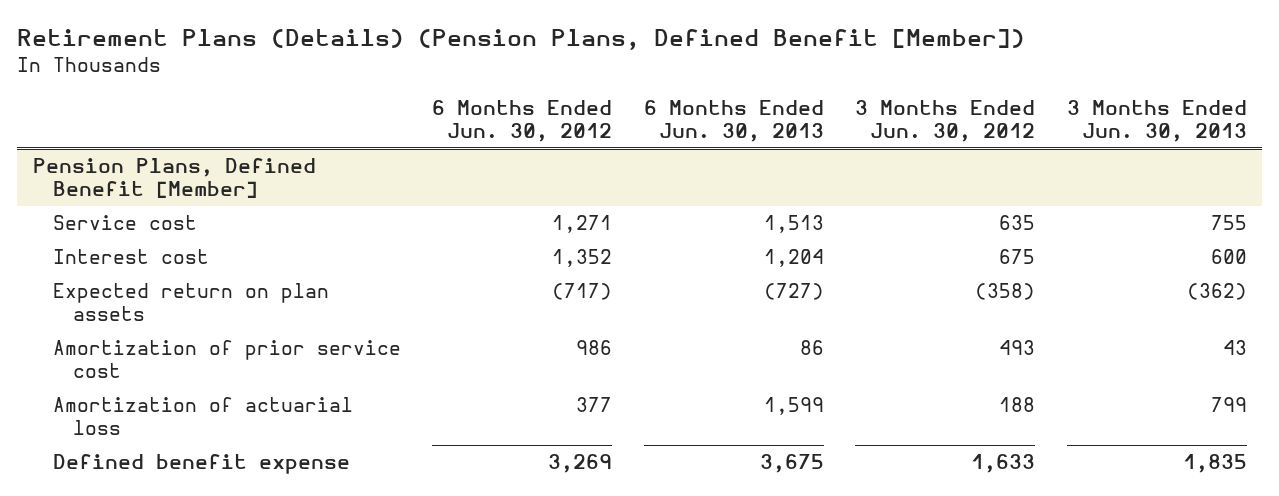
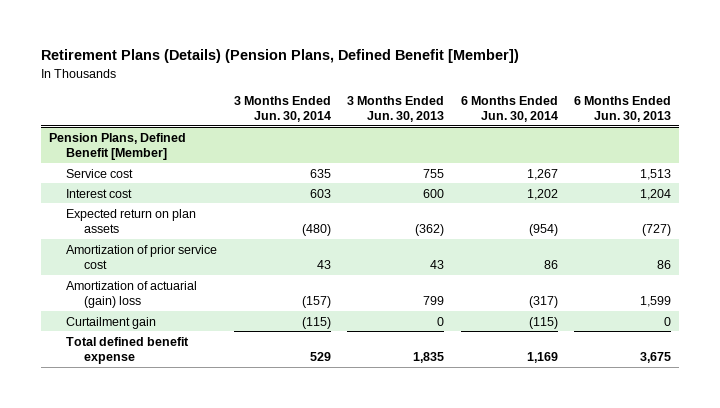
- | 6 Months Ended Jun. 30, 2012 | 6 Months Ended Jun. 30, 2013 | 3 Months Ended Jun. 30, 2012 | 3 Months Ended Jun. 30, 2013
+ | 3 Months Ended Jun. 30, 2014 | 3 Months Ended Jun. 30, 2013 | 6 Months Ended Jun. 30, 2014 | 6 Months Ended Jun. 30, 2013
@ Pension Plans, Defined Benefit [Member]
- Amortization of actuarial loss | 377 | 1,599 | 188 | 799
- Defined benefit expense | 3,269 | 3,675 | 1,633 | 1,835
+ Amortization of actuarial (gain) loss | (157) | 799 | (317) | 1,599
+ Curtailment gain | (115) | 0 | (115) | 0
+ Total defined benefit expense | 529 | 1,835 | 1,169 | 3,675

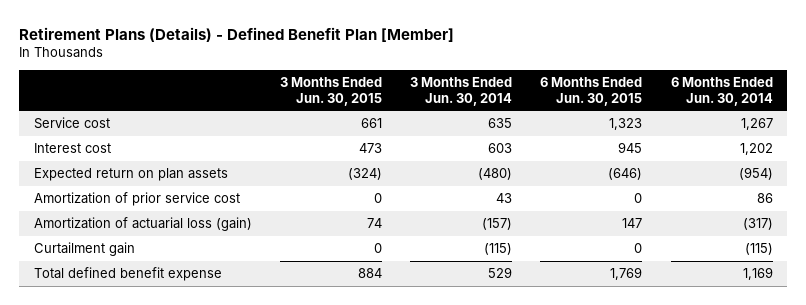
- Retirement Plans (Details) (Pension Plans, Defined Benefit [Member])
+ Retirement Plans (Details) - Defined Benefit Plan [Member]
- | 3 Months Ended Jun. 30, 2014 | 3 Months Ended Jun. 30, 2013 | 6 Months Ended Jun. 30, 2014 | 6 Months Ended Jun. 30, 2013
+ | 3 Months Ended Jun. 30, 2015 | 3 Months Ended Jun. 30, 2014 | 6 Months Ended Jun. 30, 2015 | 6 Months Ended Jun. 30, 2014
- Pension Plans, Defined Benefit [Member]
- Amortization of actuarial (gain) loss | (157) | 799 | (317) | 1,599
+ Amortization of actuarial loss (gain) | 74 | (157) | 147 | (317)

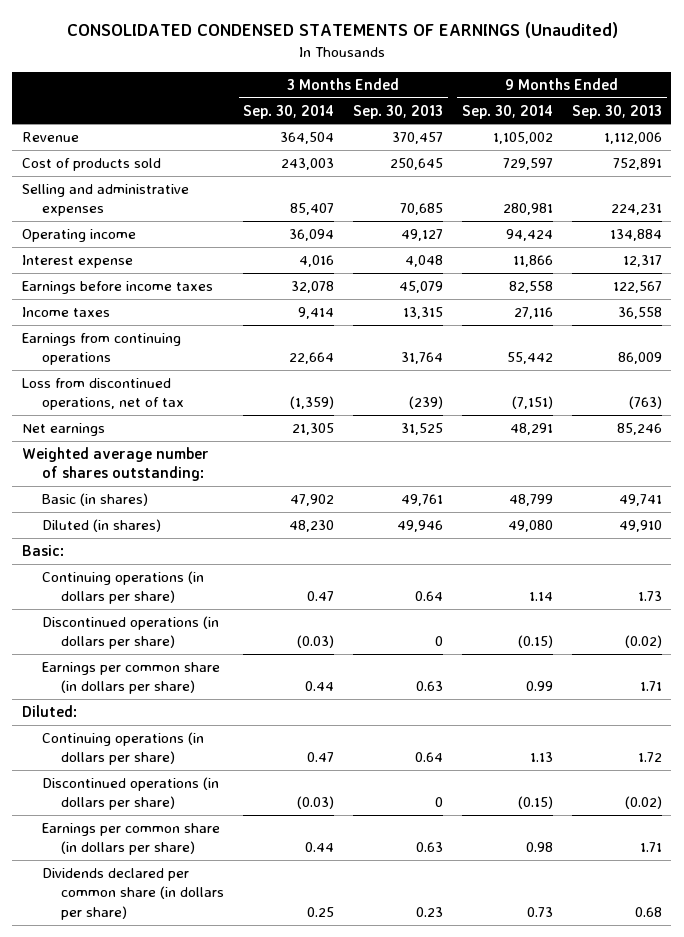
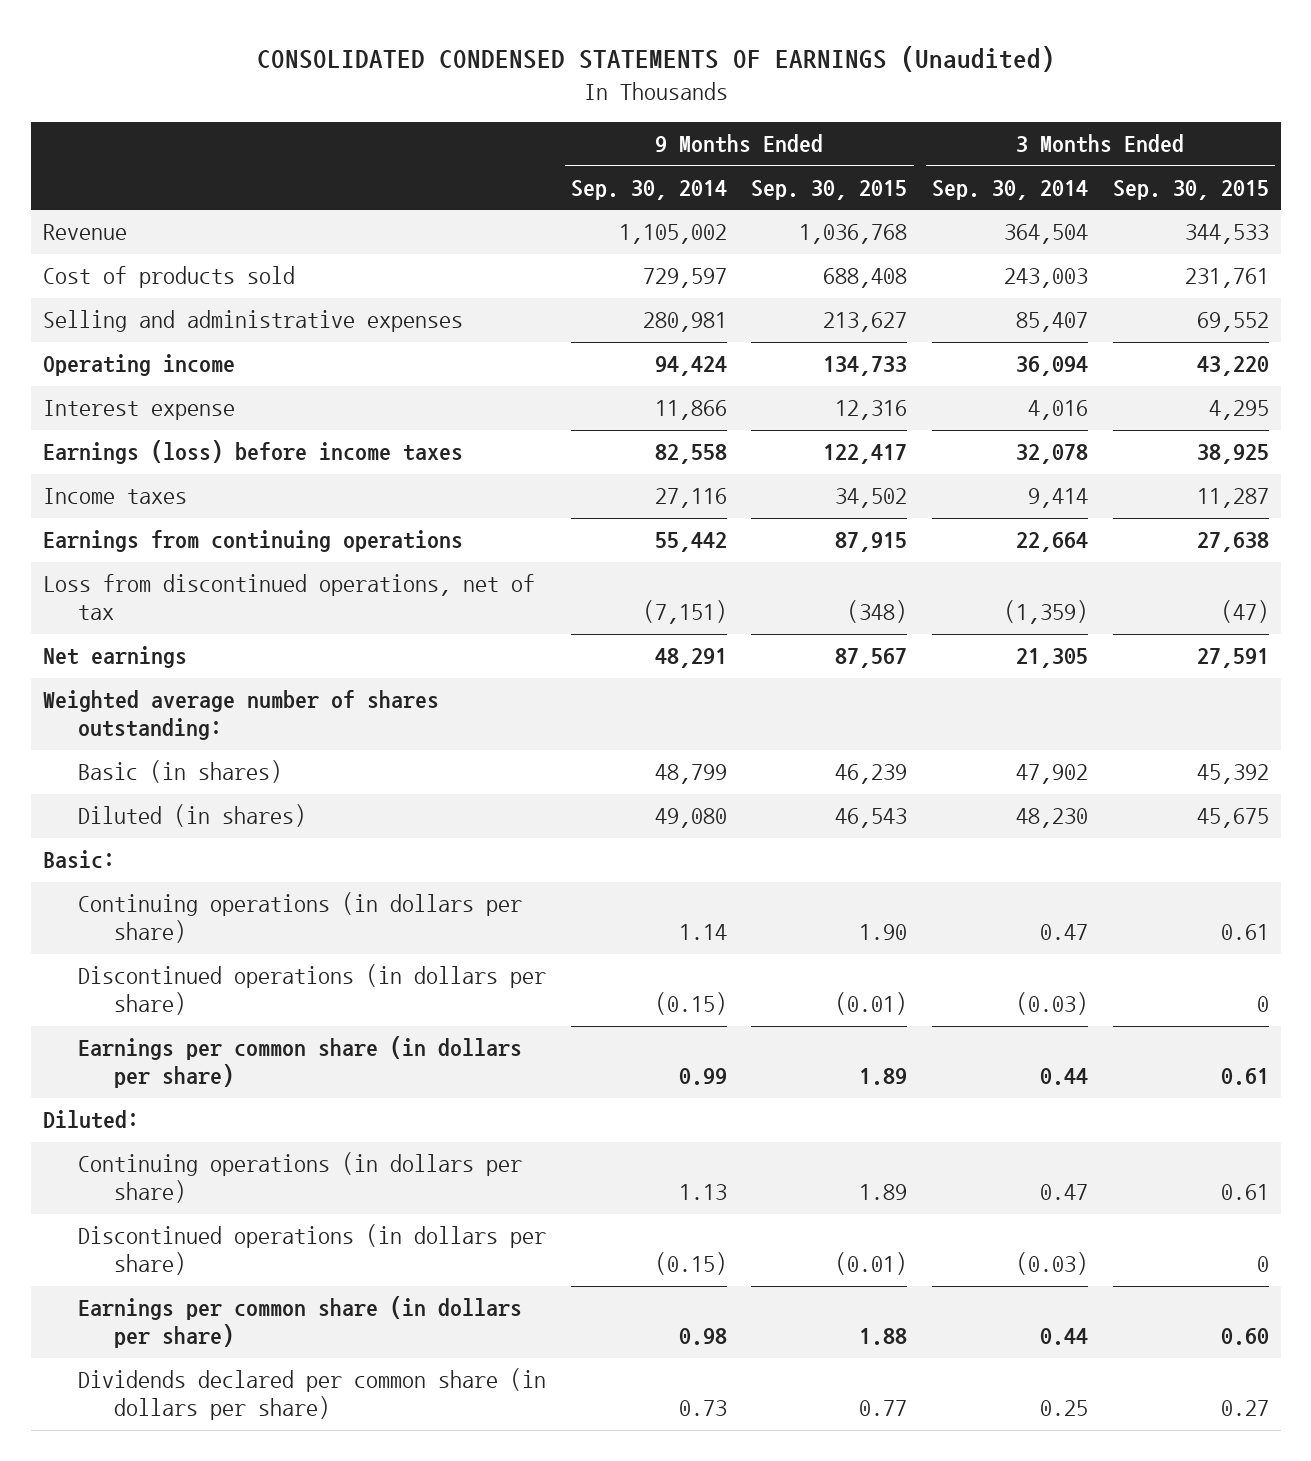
- | 3 Months Ended Sep. 30, 2014 | 3 Months Ended Sep. 30, 2013 | 9 Months Ended Sep. 30, 2014 | 9 Months Ended Sep. 30, 2013
+ | 9 Months Ended Sep. 30, 2014 | 9 Months Ended Sep. 30, 2015 | 3 Months Ended Sep. 30, 2014 | 3 Months Ended Sep. 30, 2015
- Earnings before income taxes | 32,078 | 45,079 | 82,558 | 122,567
+ Earnings (loss) before income taxes | 82,558 | 122,417 | 32,078 | 38,925

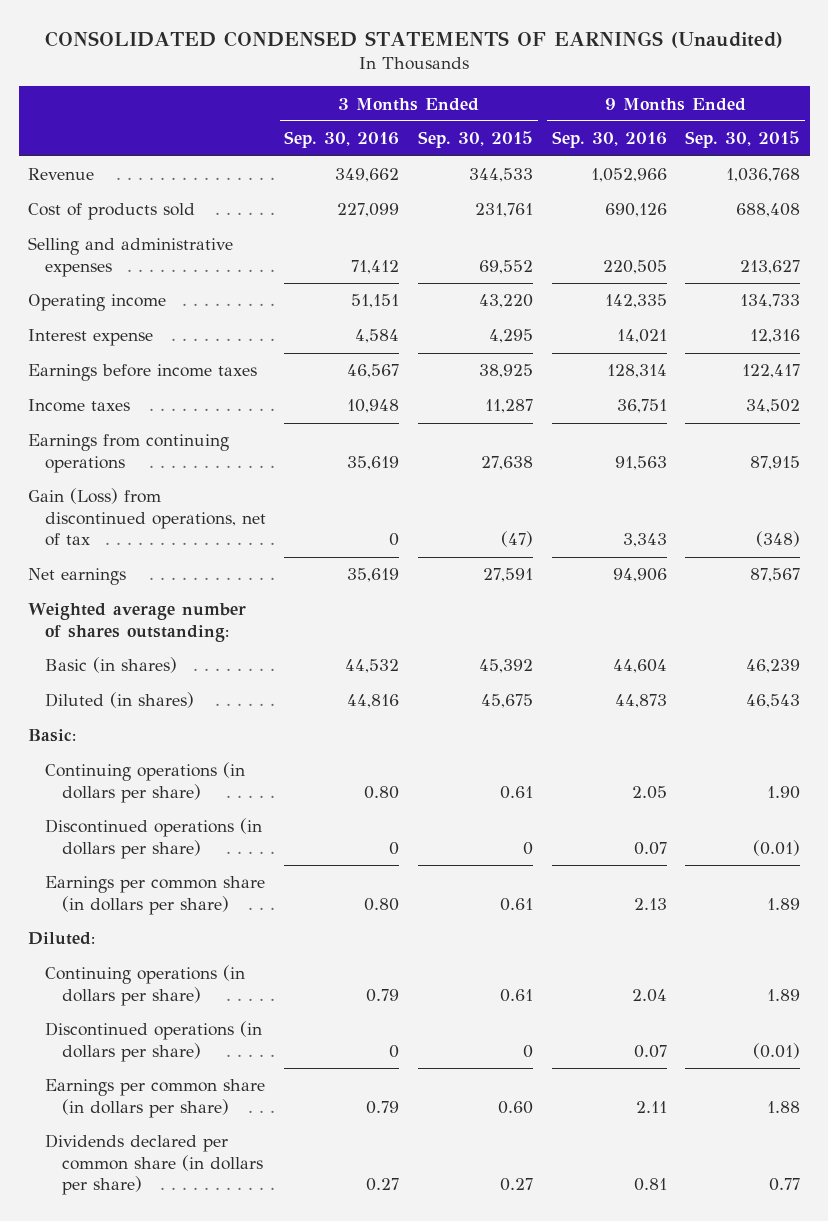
- | 9 Months Ended Sep. 30, 2014 | 9 Months Ended Sep. 30, 2015 | 3 Months Ended Sep. 30, 2014 | 3 Months Ended Sep. 30, 2015
+ | 3 Months Ended Sep. 30, 2016 | 3 Months Ended Sep. 30, 2015 | 9 Months Ended Sep. 30, 2016 | 9 Months Ended Sep. 30, 2015
- Earnings (loss) before income taxes | 82,558 | 122,417 | 32,078 | 38,925
+ Earnings before income taxes | 46,567 | 38,925 | 128,314 | 122,417
- Loss from discontinued operations, net of tax | (7,151) | (348) | (1,359) | (47)
+ Gain (Loss) from discontinued operations, net of tax | 0 | (47) | 3,343 | (348)

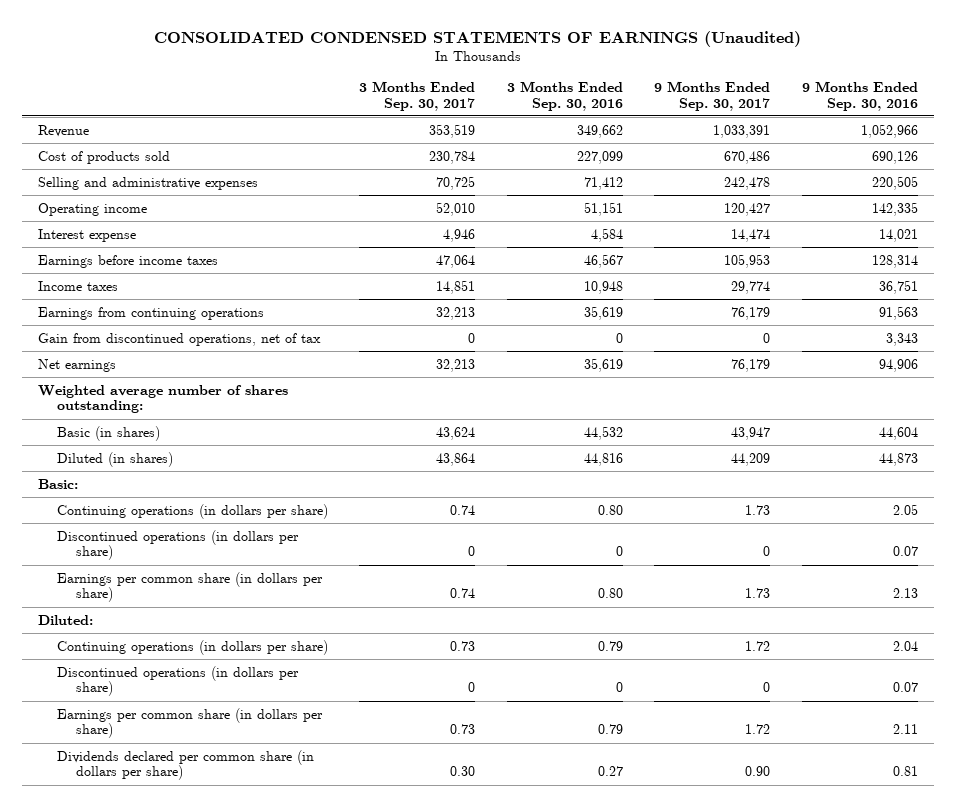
- | 3 Months Ended Sep. 30, 2016 | 3 Months Ended Sep. 30, 2015 | 9 Months Ended Sep. 30, 2016 | 9 Months Ended Sep. 30, 2015
+ | 3 Months Ended Sep. 30, 2017 | 3 Months Ended Sep. 30, 2016 | 9 Months Ended Sep. 30, 2017 | 9 Months Ended Sep. 30, 2016
- Gain (Loss) from discontinued operations, net of tax | 0 | (47) | 3,343 | (348)
+ Gain from discontinued operations, net of tax | 0 | 0 | 0 | 3,343

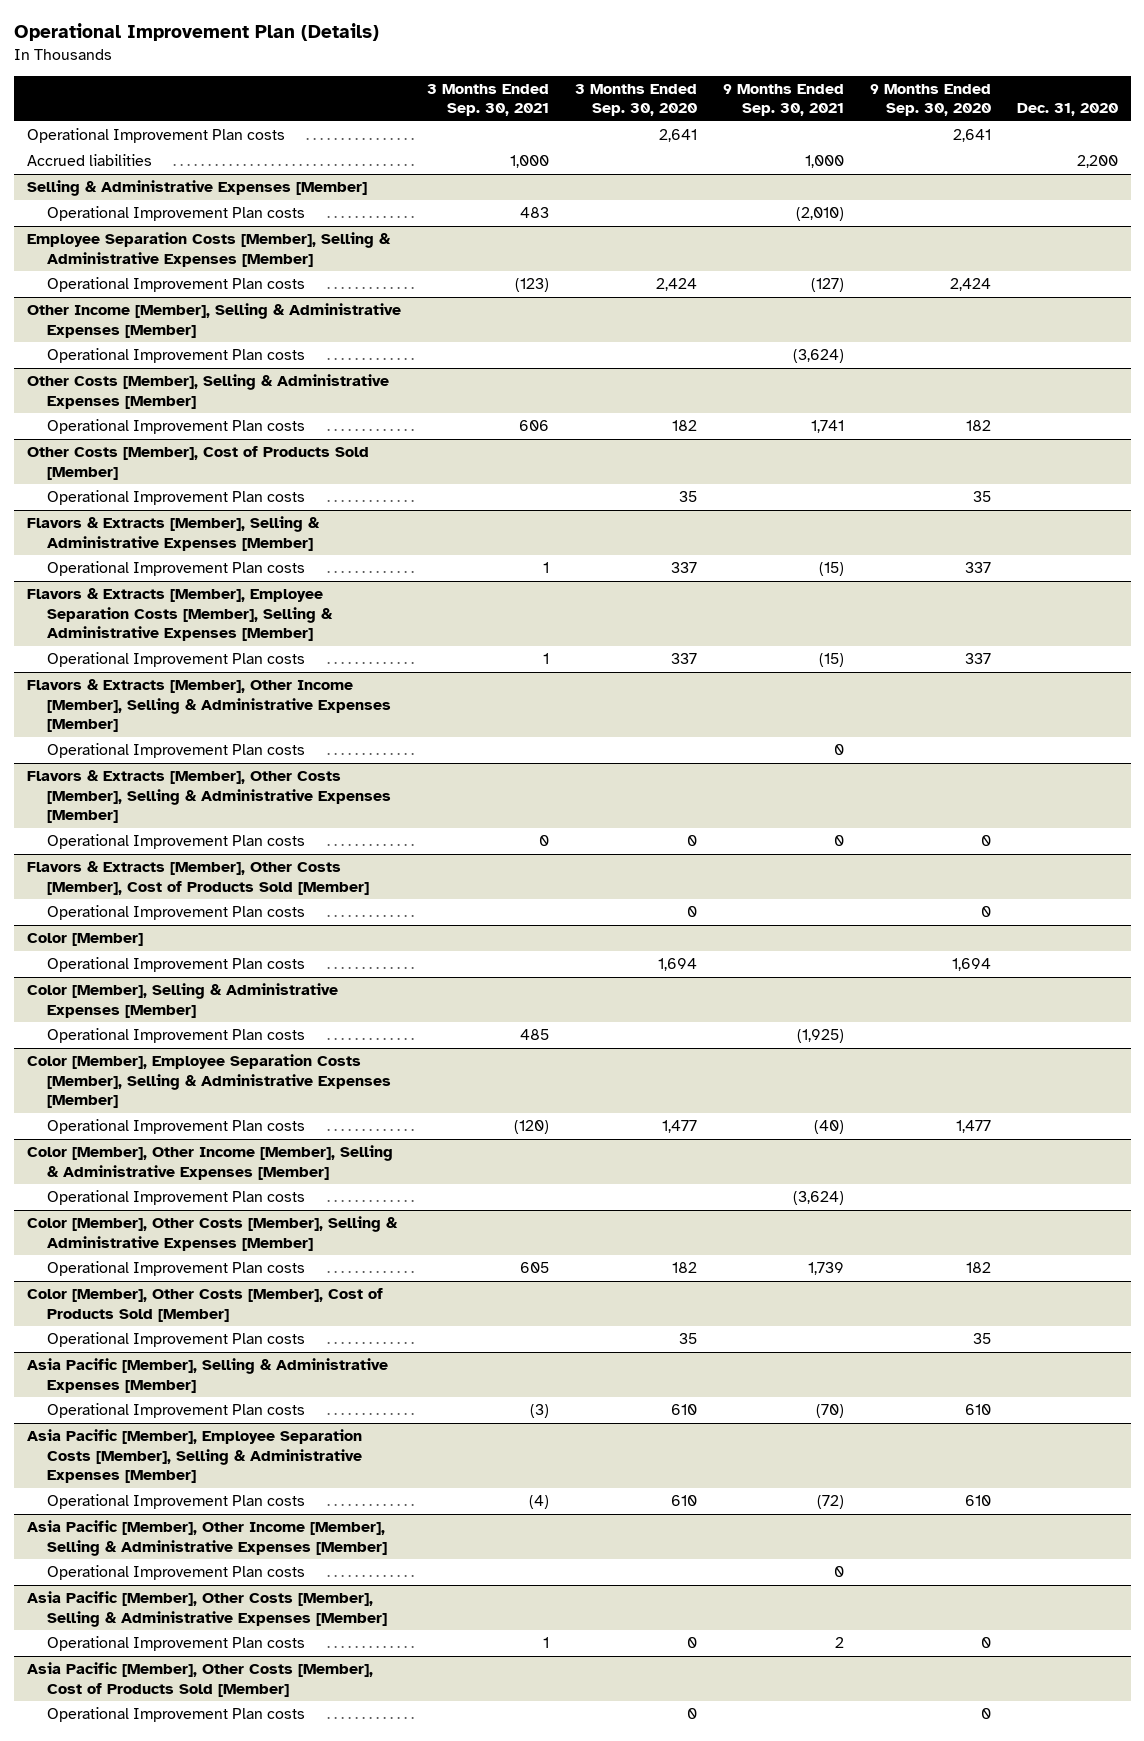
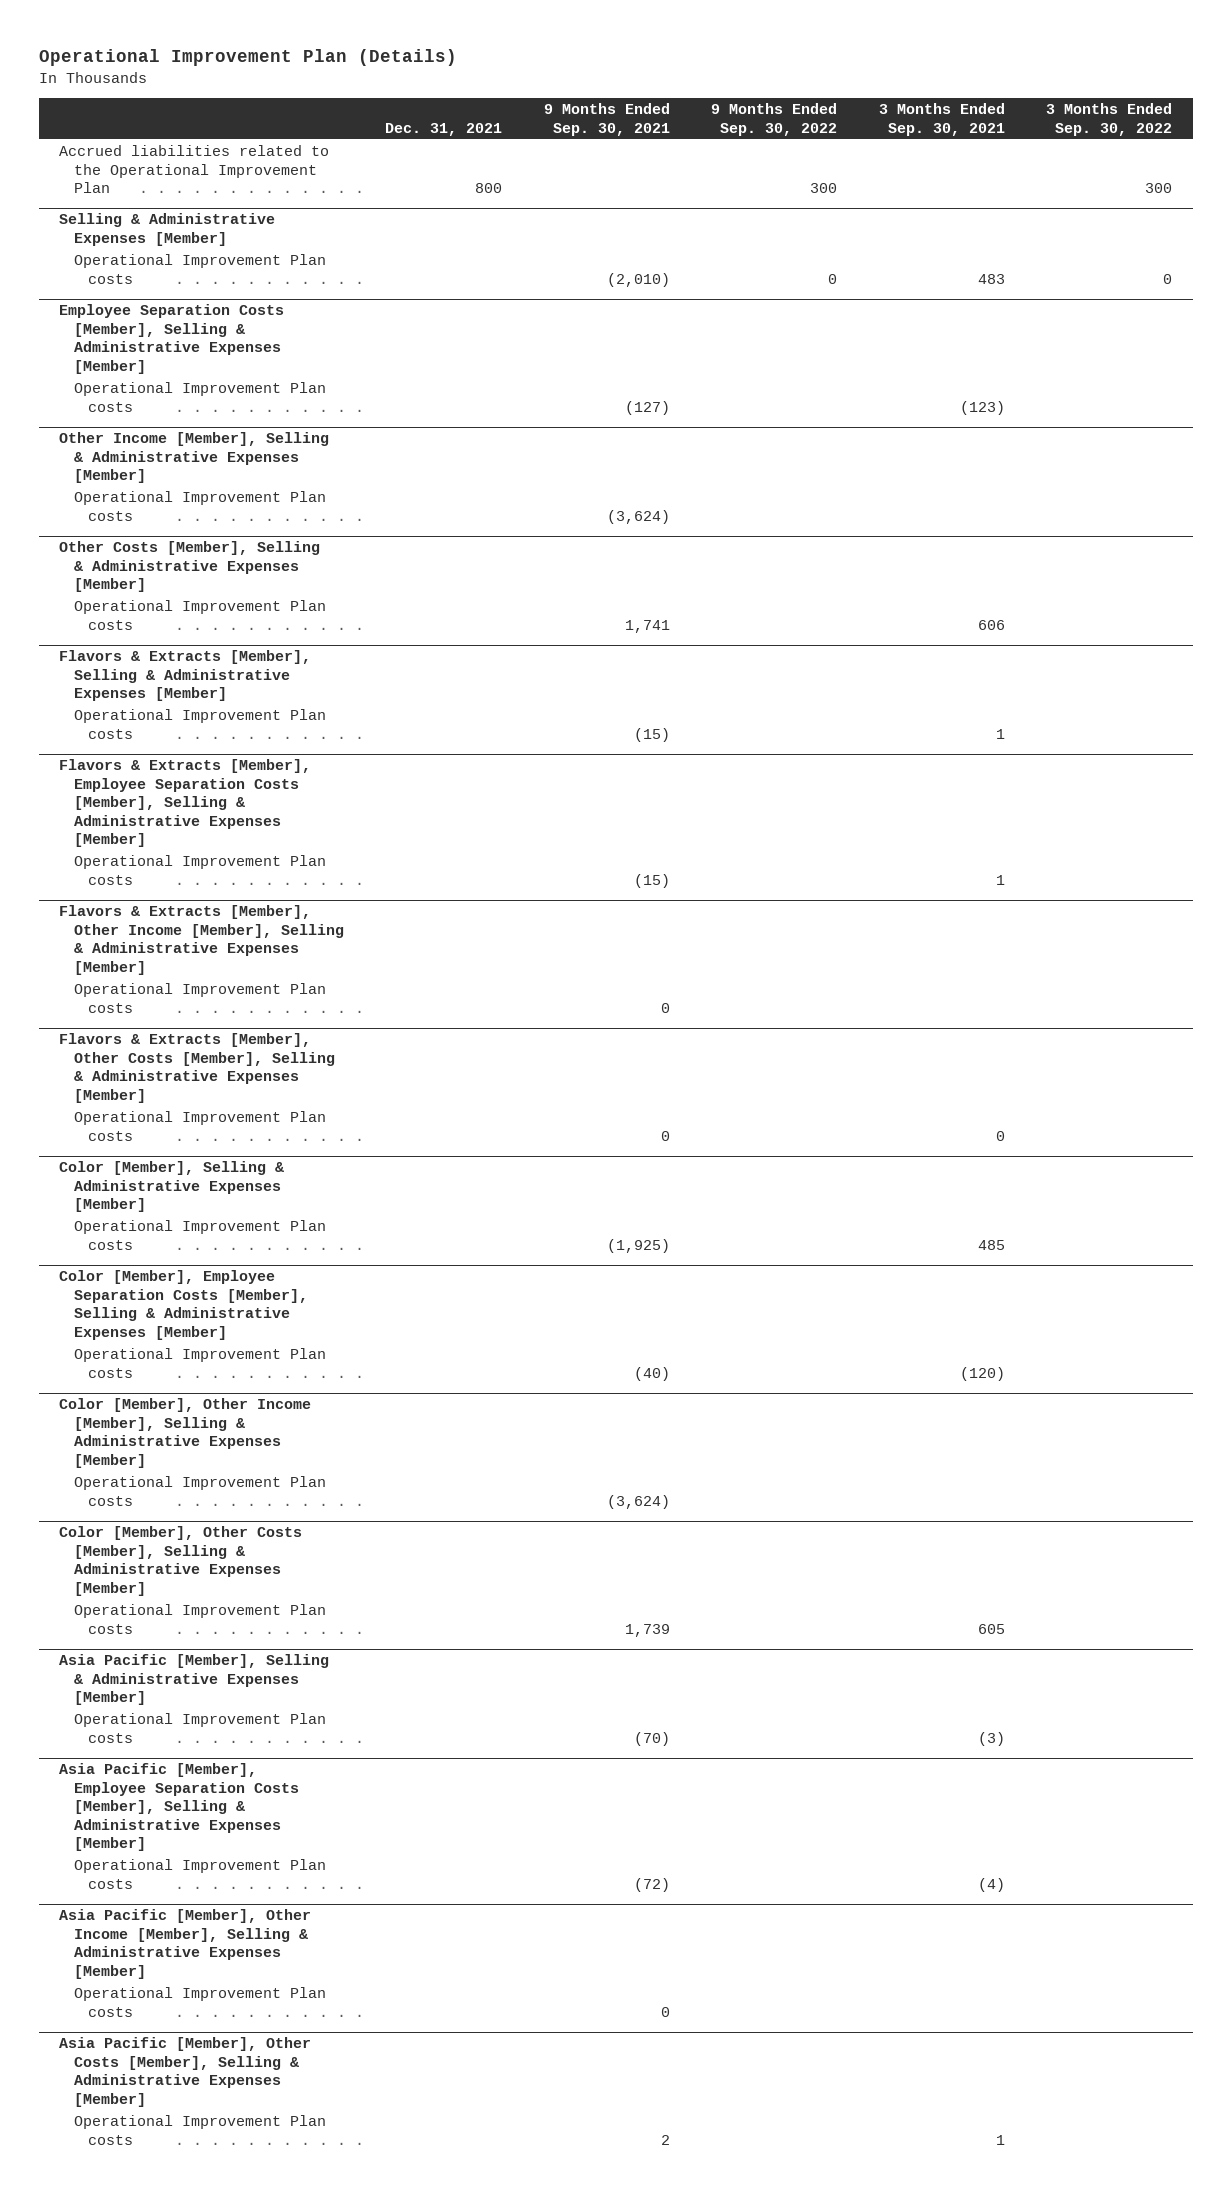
- | 3 Months Ended Sep. 30, 2021 | 3 Months Ended Sep. 30, 2020 | 9 Months Ended Sep. 30, 2021 | 9 Months Ended Sep. 30, 2020 | Dec. 31, 2020
+ | Dec. 31, 2021 | 9 Months Ended Sep. 30, 2021 | 9 Months Ended Sep. 30, 2022 | 3 Months Ended Sep. 30, 2021 | 3 Months Ended Sep. 30, 2022
- Operational Improvement Plan costs | | 2,641 | | 2,641 |
- Accrued liabilities | 1,000 | | 1,000 | | 2,200
+ Accrued liabilities related to the Operational Improvement Plan | 800 | | 300 | | 300
- Other Costs [Member], Cost of Products Sold [Member]
- Operational Improvement Plan costs | | 35 | | 35 |
- Flavors & Extracts [Member], Other Costs [Member], Cost of Products Sold [Member]
- Operational Improvement Plan costs | | 0 | | 0 |
- Color [Member]
- Operational Improvement Plan costs | | 1,694 | | 1,694 |
- Color [Member], Other Costs [Member], Cost of Products Sold [Member]
- Operational Improvement Plan costs | | 35 | | 35 |
- Asia Pacific [Member], Other Costs [Member], Cost of Products Sold [Member]
- Operational Improvement Plan costs | | 0 | | 0 |

